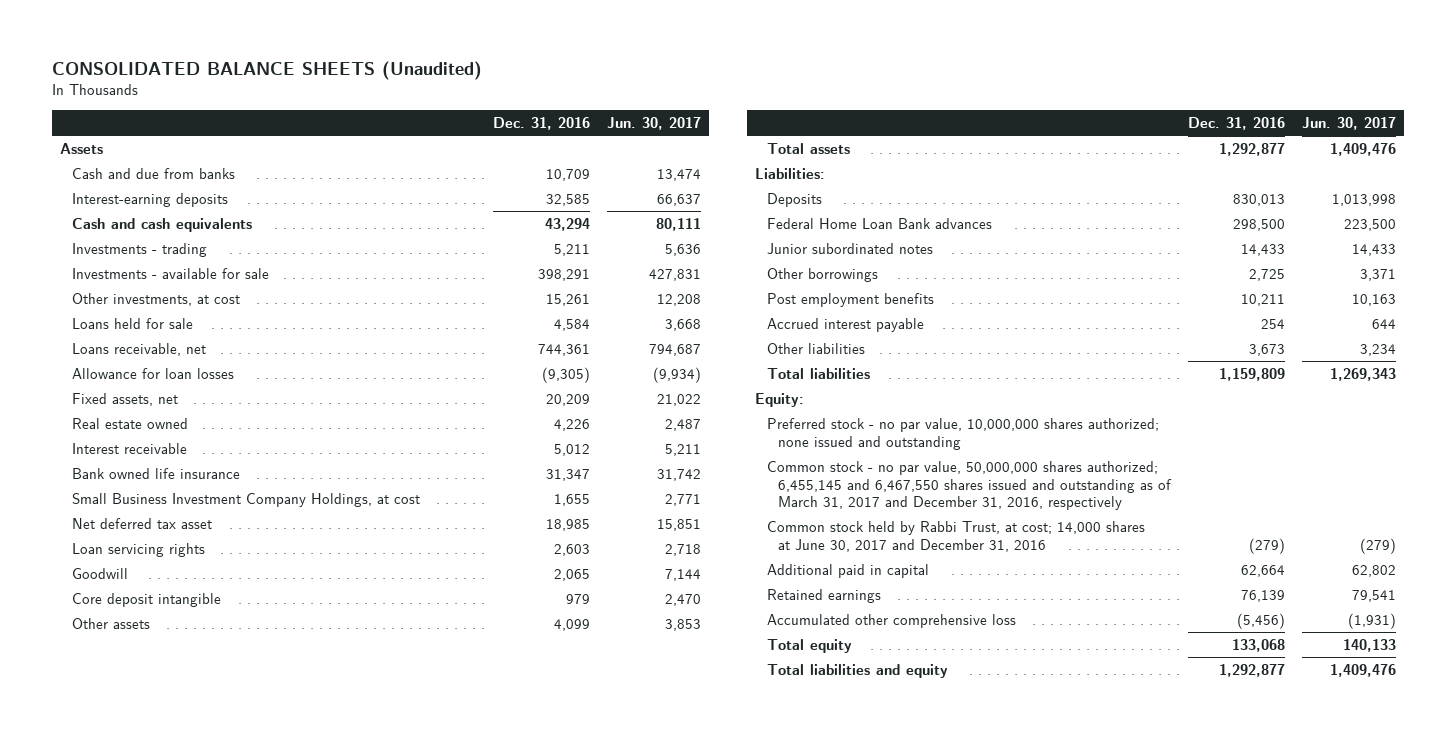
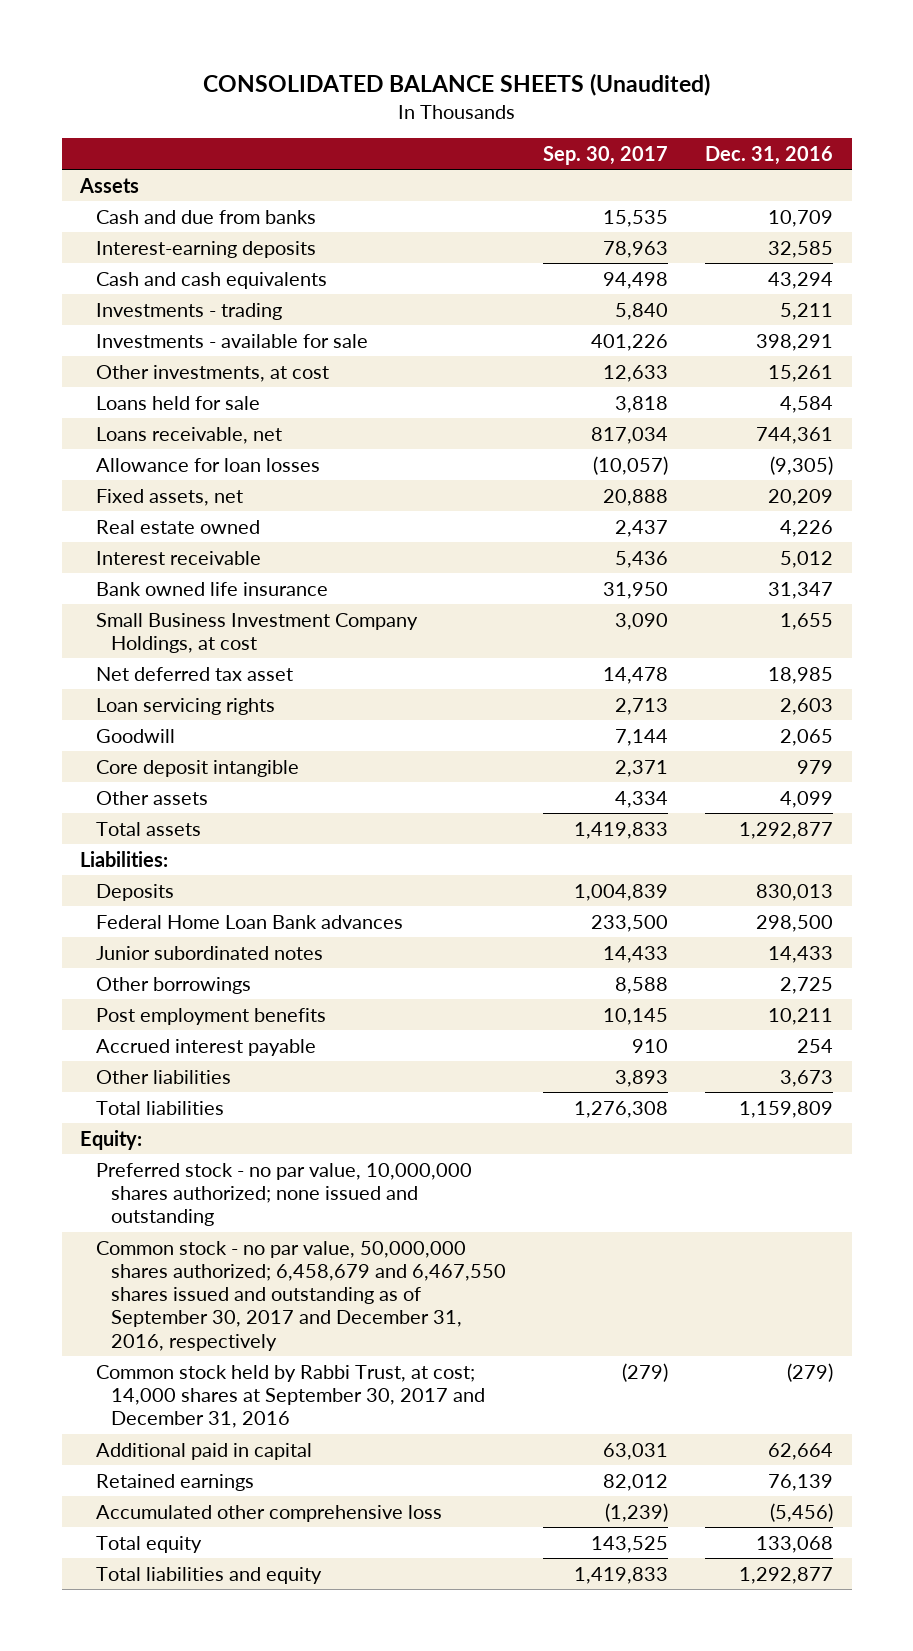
- | Dec. 31, 2016 | Jun. 30, 2017
+ | Sep. 30, 2017 | Dec. 31, 2016
- Common stock - no par value, 50,000,000 shares authorized; 6,455,145 and 6,467,550 shares issued and outstanding as of March 31, 2017 and December 31, 2016, respectively
- Common stock held by Rabbi Trust, at cost; 14,000 shares at June 30, 2017 and December 31, 2016 | (279) | (279)
+ Common stock - no par value, 50,000,000 shares authorized; 6,458,679 and 6,467,550 shares issued and outstanding as of September 30, 2017 and December 31, 2016, respectively
+ Common stock held by Rabbi Trust, at cost; 14,000 shares at September 30, 2017 and December 31, 2016 | (279) | (279)

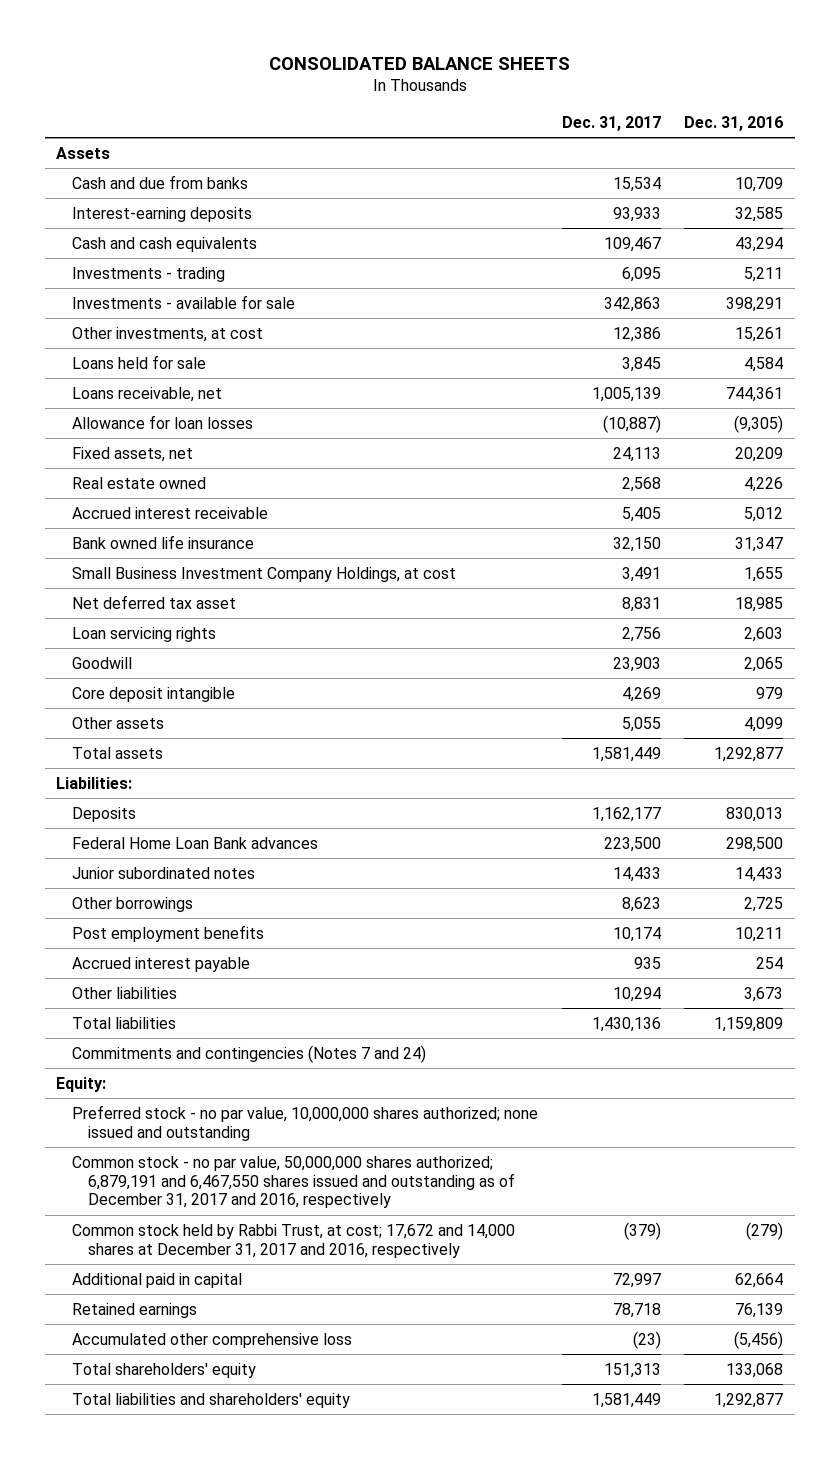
- CONSOLIDATED BALANCE SHEETS (Unaudited)
+ CONSOLIDATED BALANCE SHEETS
- | Sep. 30, 2017 | Dec. 31, 2016
+ | Dec. 31, 2017 | Dec. 31, 2016
- Interest receivable | 5,436 | 5,012
+ Accrued interest receivable | 5,405 | 5,012
+ Commitments and contingencies (Notes 7 and 24)
- Common stock - no par value, 50,000,000 shares authorized; 6,458,679 and 6,467,550 shares issued and outstanding as of September 30, 2017 and December 31, 2016, respectively
- Common stock held by Rabbi Trust, at cost; 14,000 shares at September 30, 2017 and December 31, 2016 | (279) | (279)
+ Common stock - no par value, 50,000,000 shares authorized; 6,879,191 and 6,467,550 shares issued and outstanding as of December 31, 2017 and 2016, respectively
+ Common stock held by Rabbi Trust, at cost; 17,672 and 14,000 shares at December 31, 2017 and 2016, respectively | (379) | (279)
- Total equity | 143,525 | 133,068
- Total liabilities and equity | 1,419,833 | 1,292,877
+ Total shareholders' equity | 151,313 | 133,068
+ Total liabilities and shareholders' equity | 1,581,449 | 1,292,877

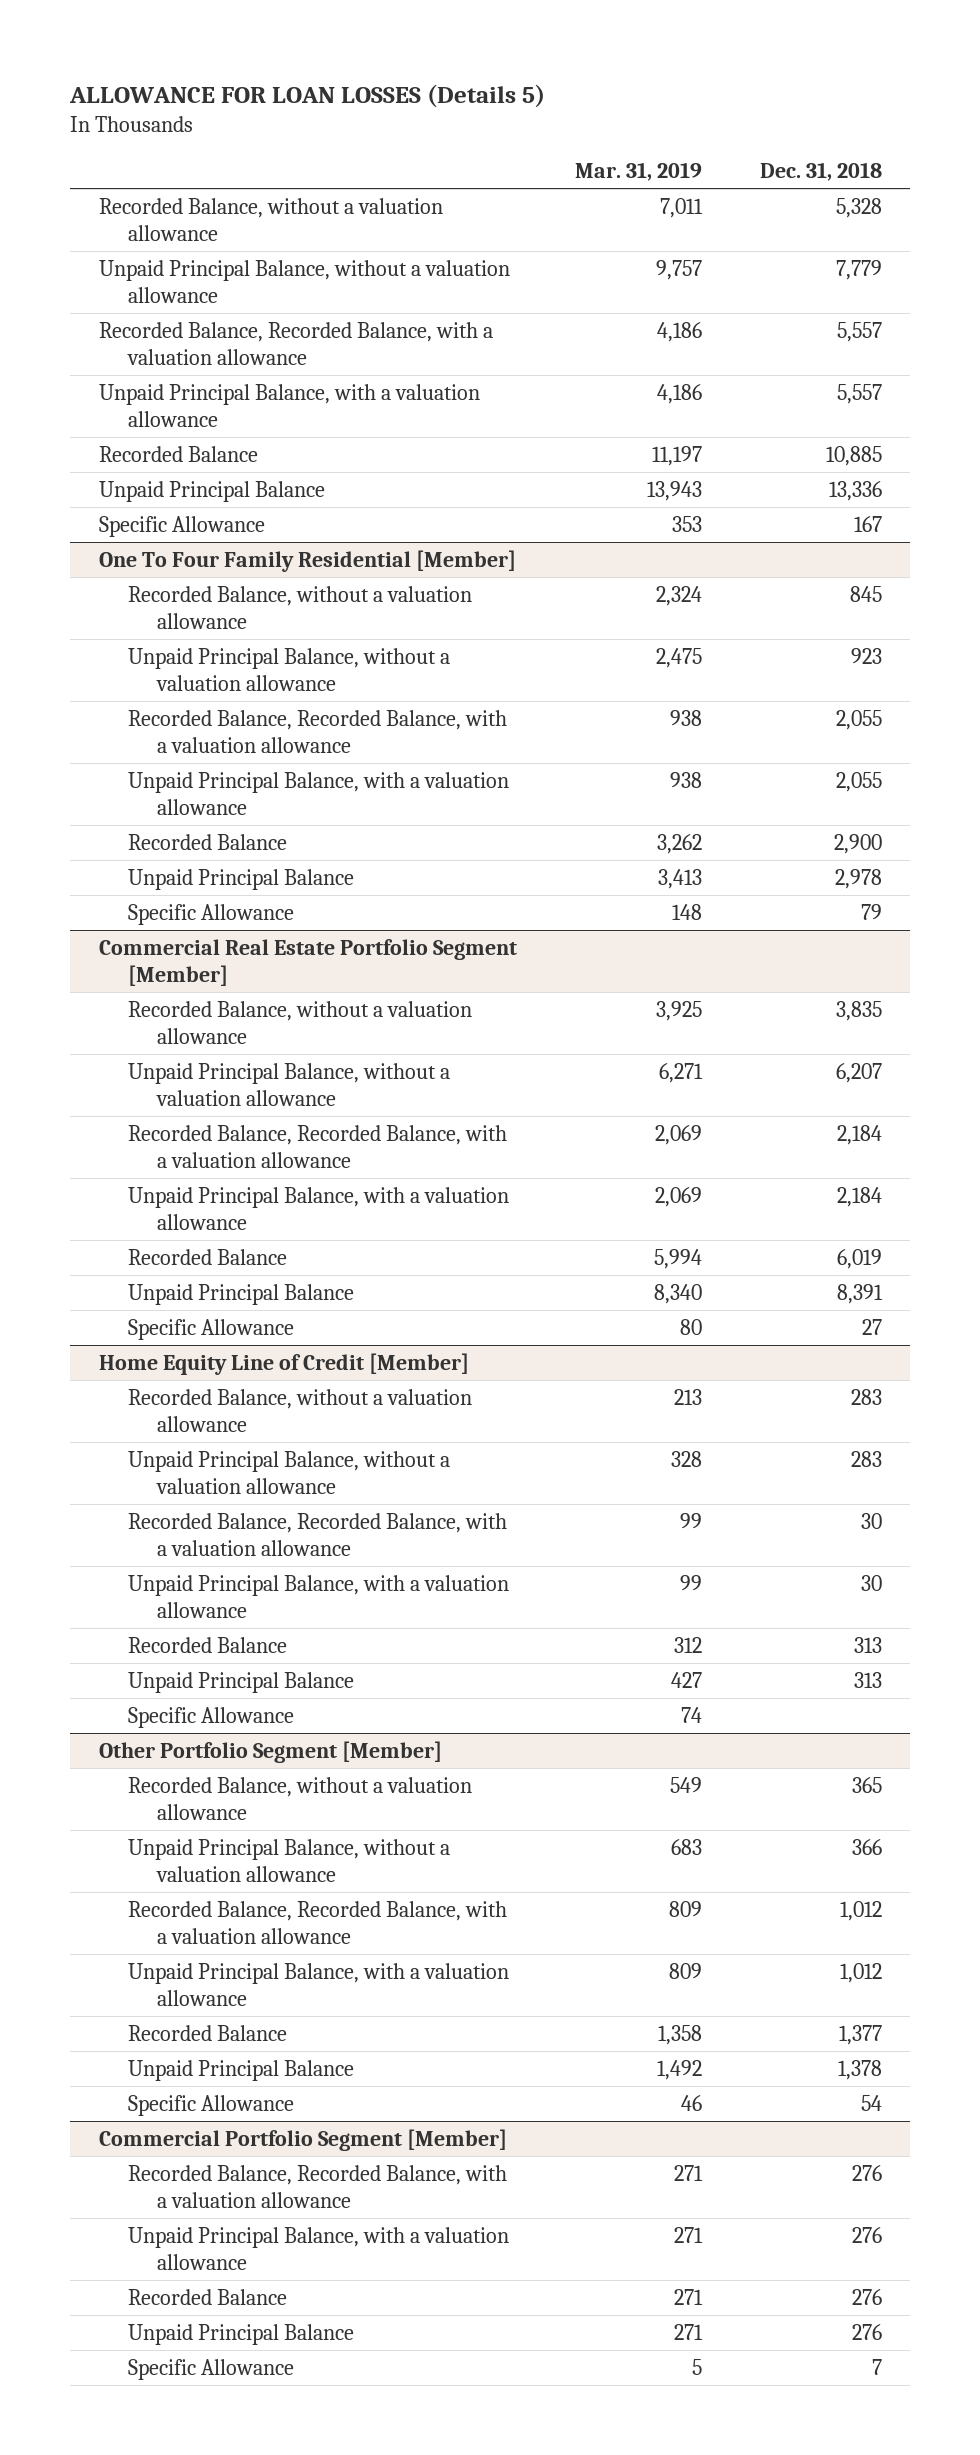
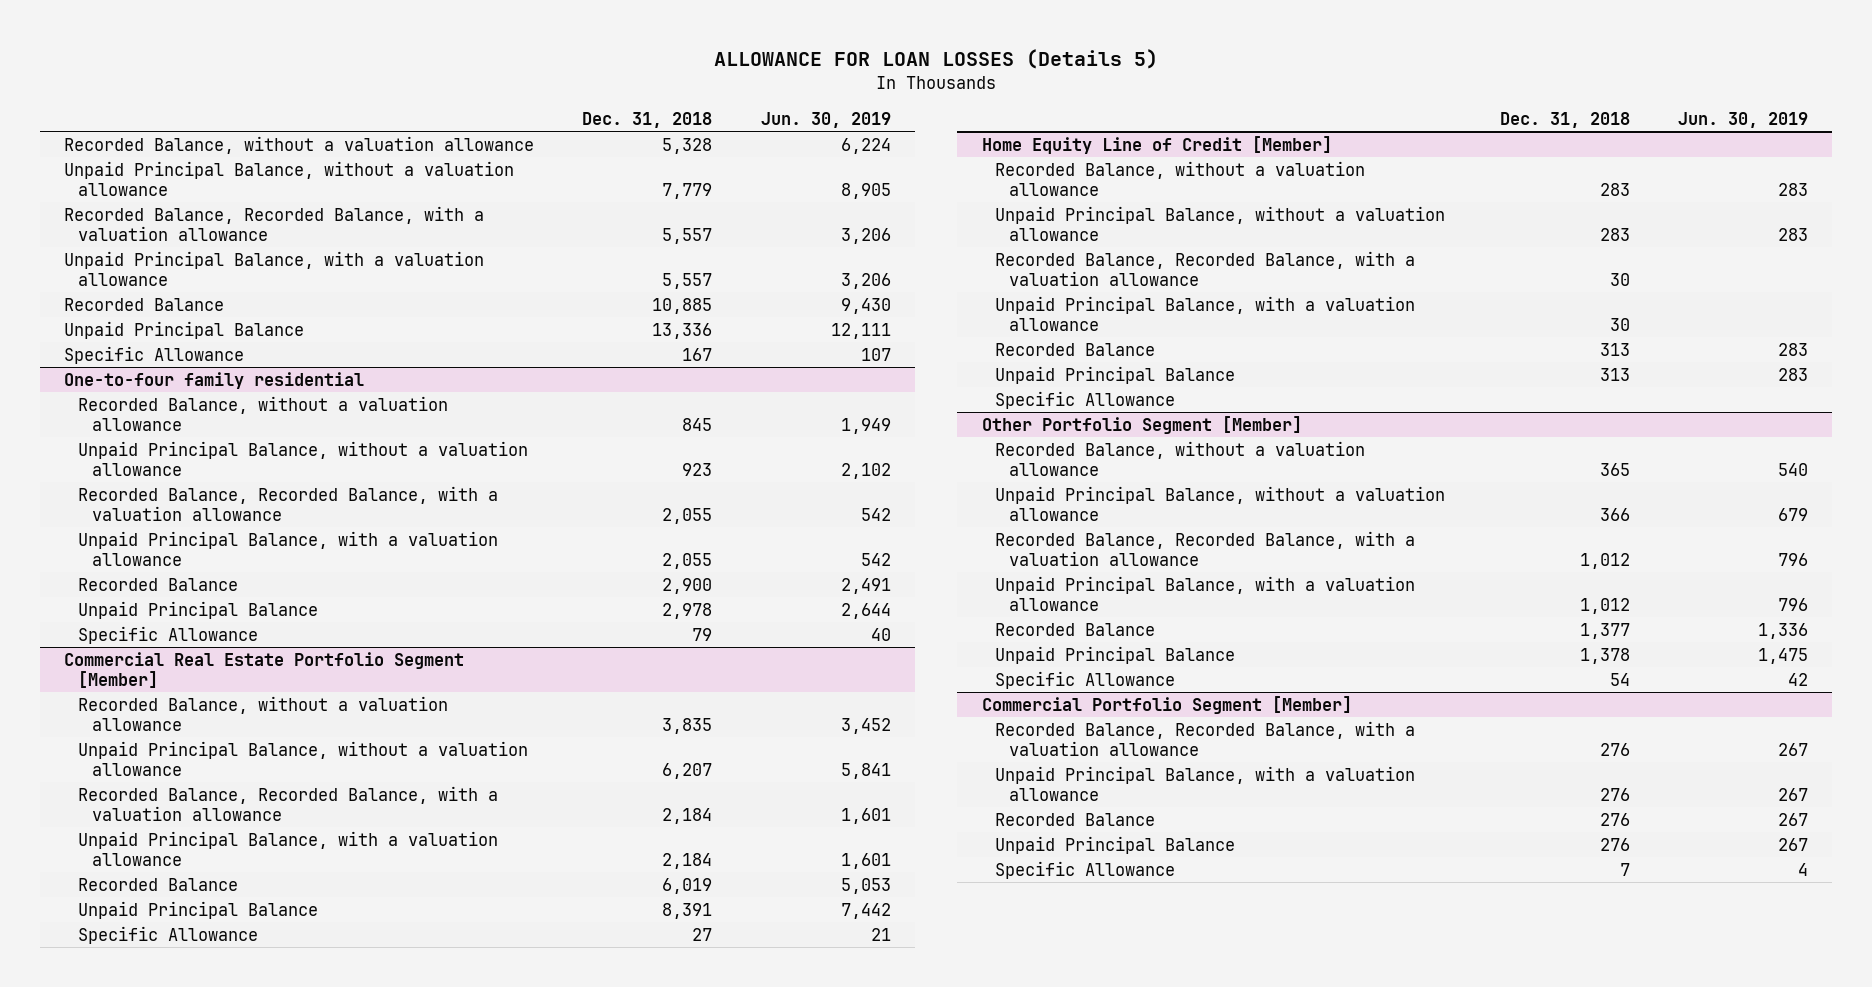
- | Mar. 31, 2019 | Dec. 31, 2018
+ | Dec. 31, 2018 | Jun. 30, 2019
- One To Four Family Residential [Member]
+ One-to-four family residential

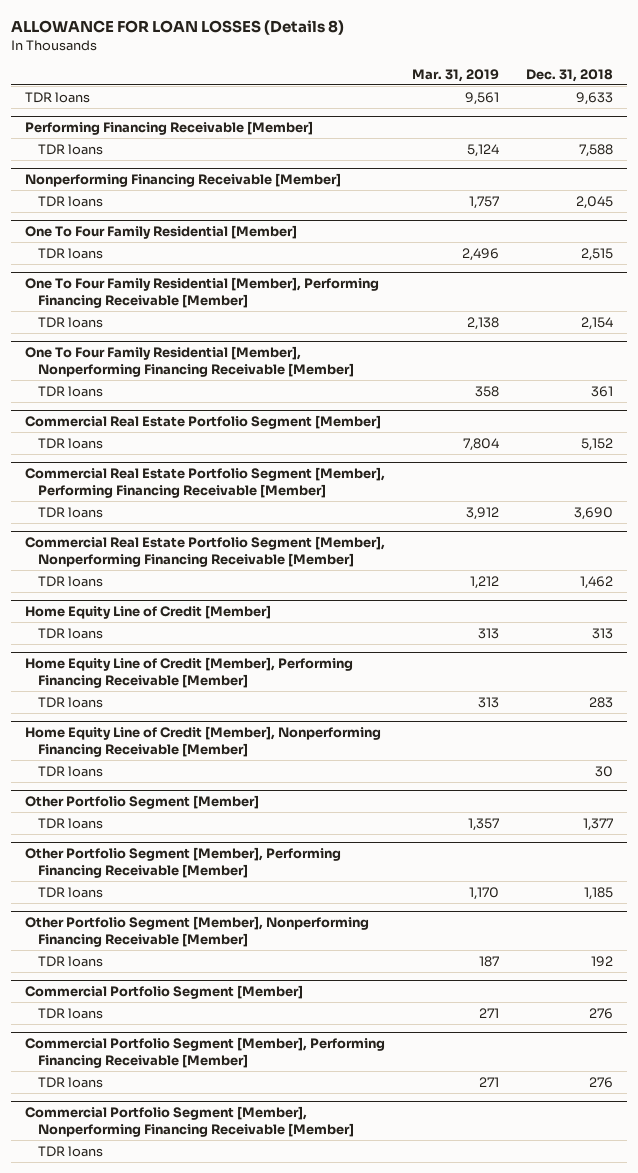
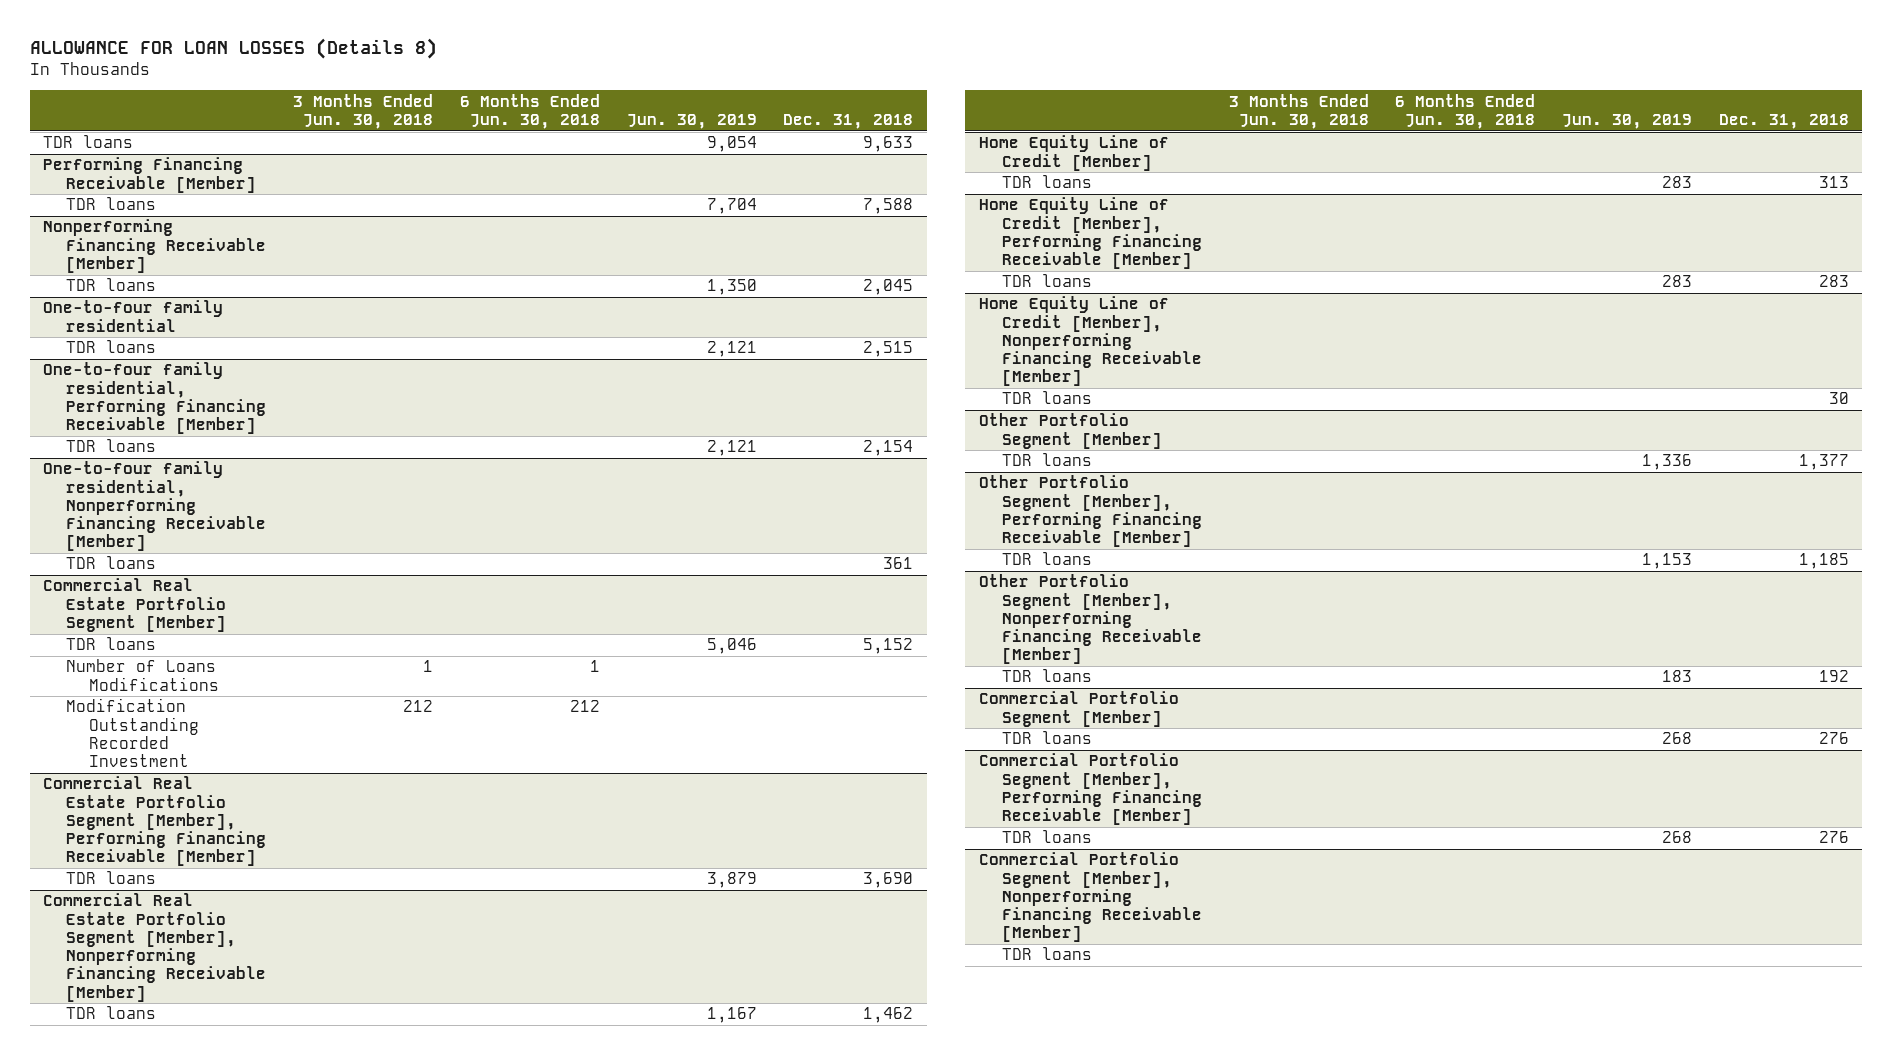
- | Mar. 31, 2019 | Dec. 31, 2018
+ | 3 Months Ended Jun. 30, 2018 | 6 Months Ended Jun. 30, 2018 | Jun. 30, 2019 | Dec. 31, 2018
- One To Four Family Residential [Member]
+ One-to-four family residential
- One To Four Family Residential [Member], Performing Financing Receivable [Member]
+ One-to-four family residential, Performing Financing Receivable [Member]
- One To Four Family Residential [Member], Nonperforming Financing Receivable [Member]
+ One-to-four family residential, Nonperforming Financing Receivable [Member]
@ Commercial Real Estate Portfolio Segment [Member]
+ Number of Loans Modifications | 1 | 1 | |
+ Modification Outstanding Recorded Investment | 212 | 212 | |

